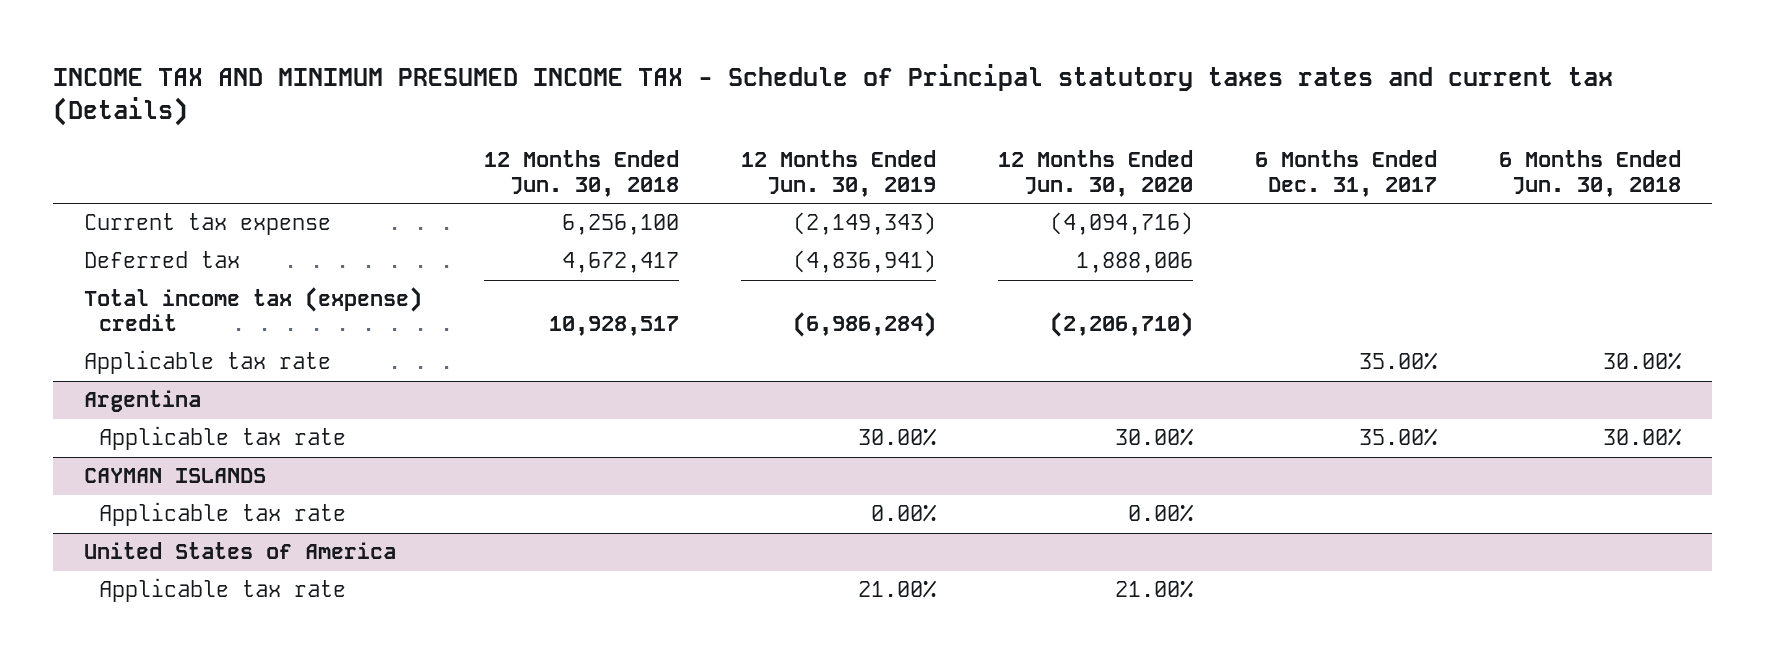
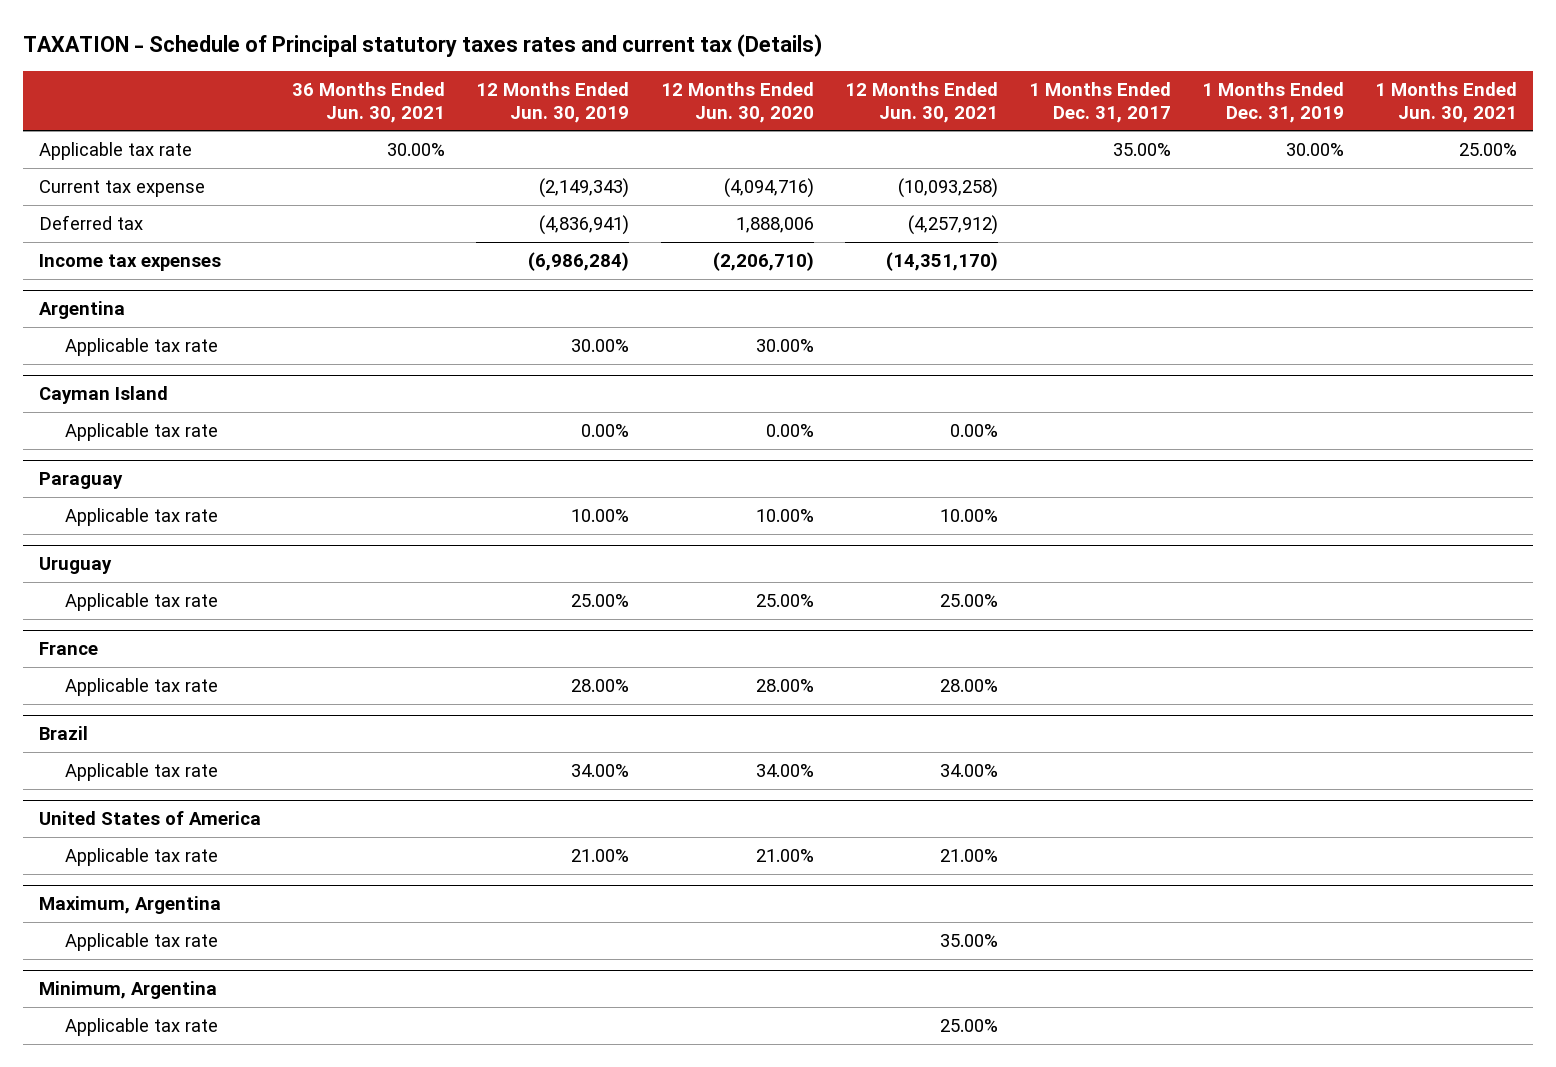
- INCOME TAX AND MINIMUM PRESUMED INCOME TAX - Schedule of Principal statutory taxes rates and current tax (Details)
+ TAXATION - Schedule of Principal statutory taxes rates and current tax (Details)
- | 12 Months Ended Jun. 30, 2018 | 12 Months Ended Jun. 30, 2019 | 12 Months Ended Jun. 30, 2020 | 6 Months Ended Dec. 31, 2017 | 6 Months Ended Jun. 30, 2018
+ | 36 Months Ended Jun. 30, 2021 | 12 Months Ended Jun. 30, 2019 | 12 Months Ended Jun. 30, 2020 | 12 Months Ended Jun. 30, 2021 | 1 Months Ended Dec. 31, 2017 | 1 Months Ended Dec. 31, 2019 | 1 Months Ended Jun. 30, 2021
moved up: Applicable tax rate | 30.00% | | | | 35.00% | 30.00% | 25.00%
- Total income tax (expense) credit | 10,928,517 | (6,986,284) | (2,206,710) | |
+ Income tax expenses | | (6,986,284) | (2,206,710) | (14,351,170) | | |
- CAYMAN ISLANDS
+ Cayman Island
+ Paraguay
+ Applicable tax rate | | 10.00% | 10.00% | 10.00% | | |
+ Uruguay
+ Applicable tax rate | | 25.00% | 25.00% | 25.00% | | |
+ France
+ Applicable tax rate | | 28.00% | 28.00% | 28.00% | | |
+ Brazil
+ Applicable tax rate | | 34.00% | 34.00% | 34.00% | | |
+ Maximum, Argentina
+ Applicable tax rate | | | | 35.00% | | |
+ Minimum, Argentina
+ Applicable tax rate | | | | 25.00% | | |

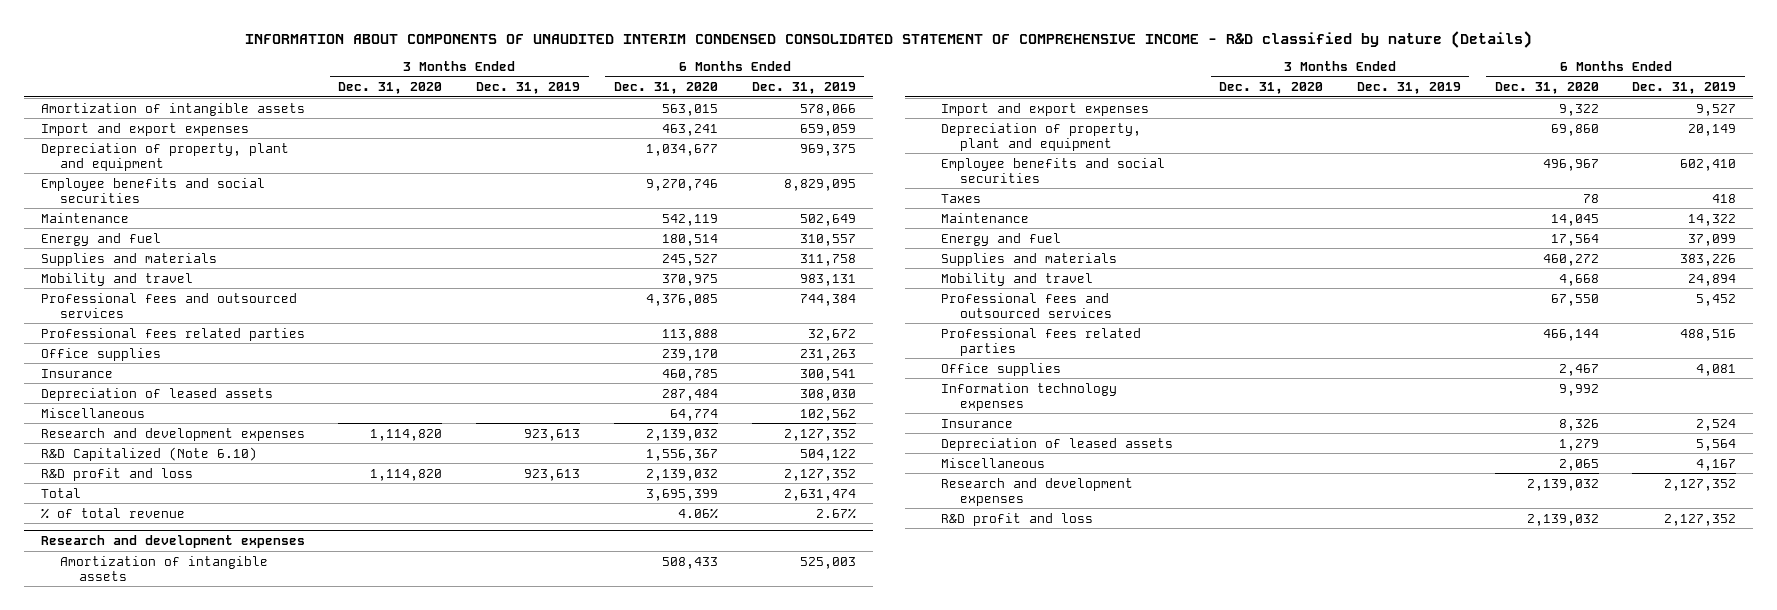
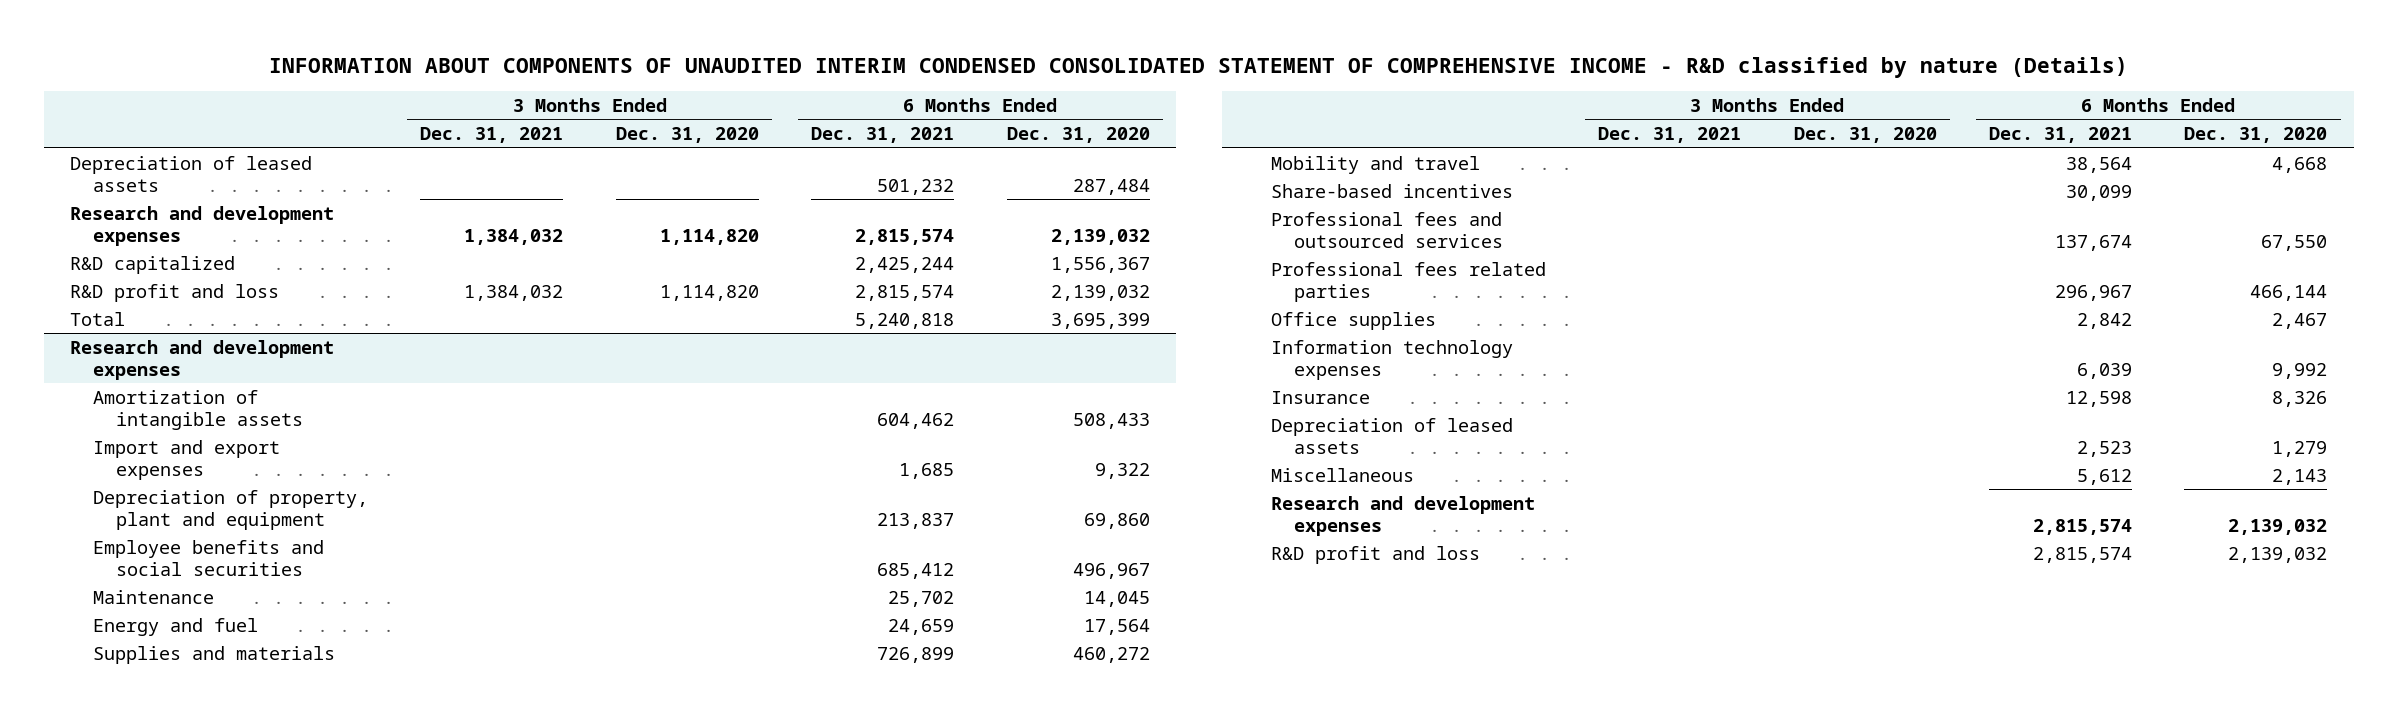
- | 3 Months Ended Dec. 31, 2020 | 3 Months Ended Dec. 31, 2019 | 6 Months Ended Dec. 31, 2020 | 6 Months Ended Dec. 31, 2019
+ | 3 Months Ended Dec. 31, 2021 | 3 Months Ended Dec. 31, 2020 | 6 Months Ended Dec. 31, 2021 | 6 Months Ended Dec. 31, 2020
- Amortization of intangible assets | | | 563,015 | 578,066
- Import and export expenses | | | 463,241 | 659,059
- Depreciation of property, plant and equipment | | | 1,034,677 | 969,375
- Employee benefits and social securities | | | 9,270,746 | 8,829,095
- Maintenance | | | 542,119 | 502,649
- Energy and fuel | | | 180,514 | 310,557
- Supplies and materials | | | 245,527 | 311,758
- Mobility and travel | | | 370,975 | 983,131
- Professional fees and outsourced services | | | 4,376,085 | 744,384
- Professional fees related parties | | | 113,888 | 32,672
- Office supplies | | | 239,170 | 231,263
- Insurance | | | 460,785 | 300,541
- Miscellaneous | | | 64,774 | 102,562
- R&D Capitalized (Note 6.10) | | | 1,556,367 | 504,122
+ R&D capitalized | | | 2,425,244 | 1,556,367
- % of total revenue | | | 4.06% | 2.67%
@ Research and development expenses
- Taxes | | | 78 | 418
+ Share-based incentives | | | 30,099 |
- Miscellaneous | | | 2,065 | 4,167
+ Miscellaneous | | | 5,612 | 2,143

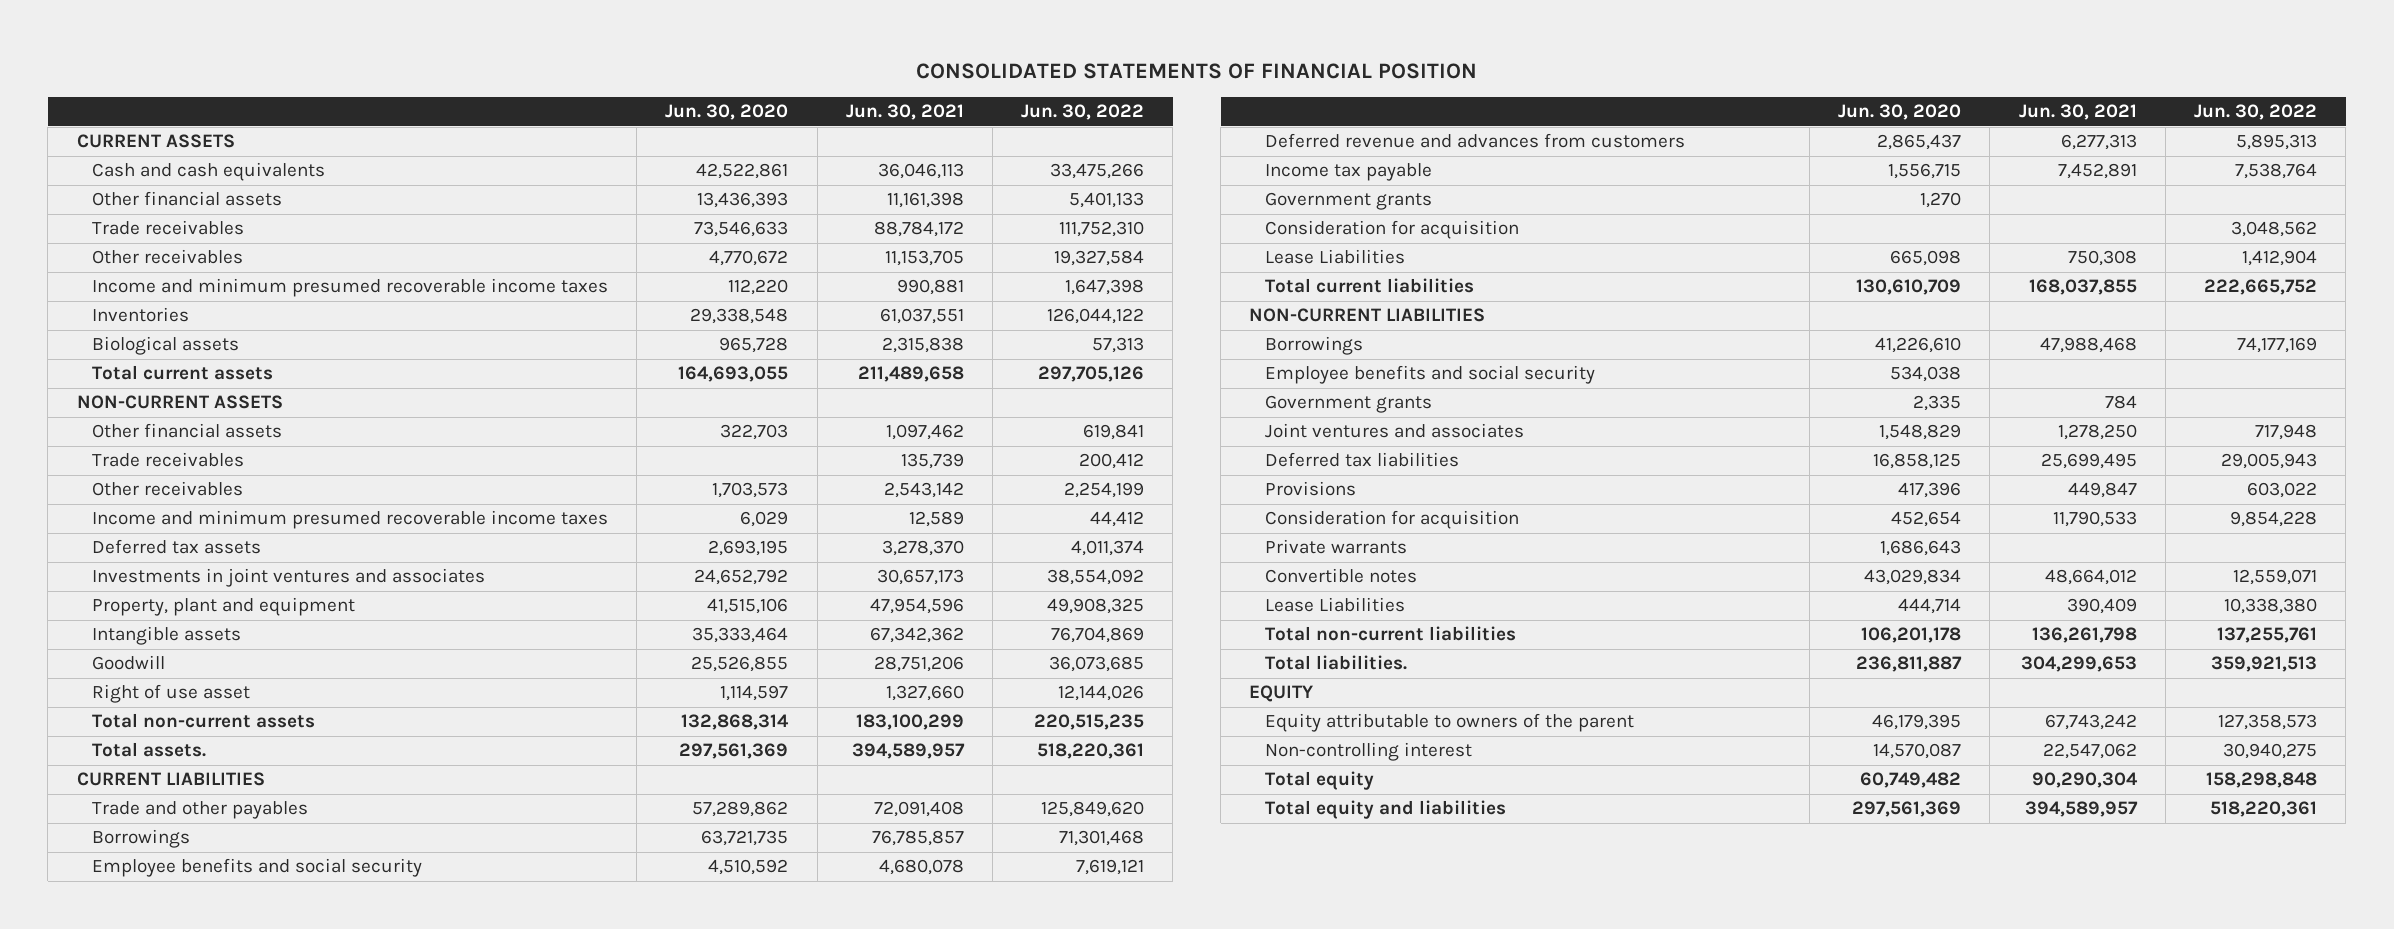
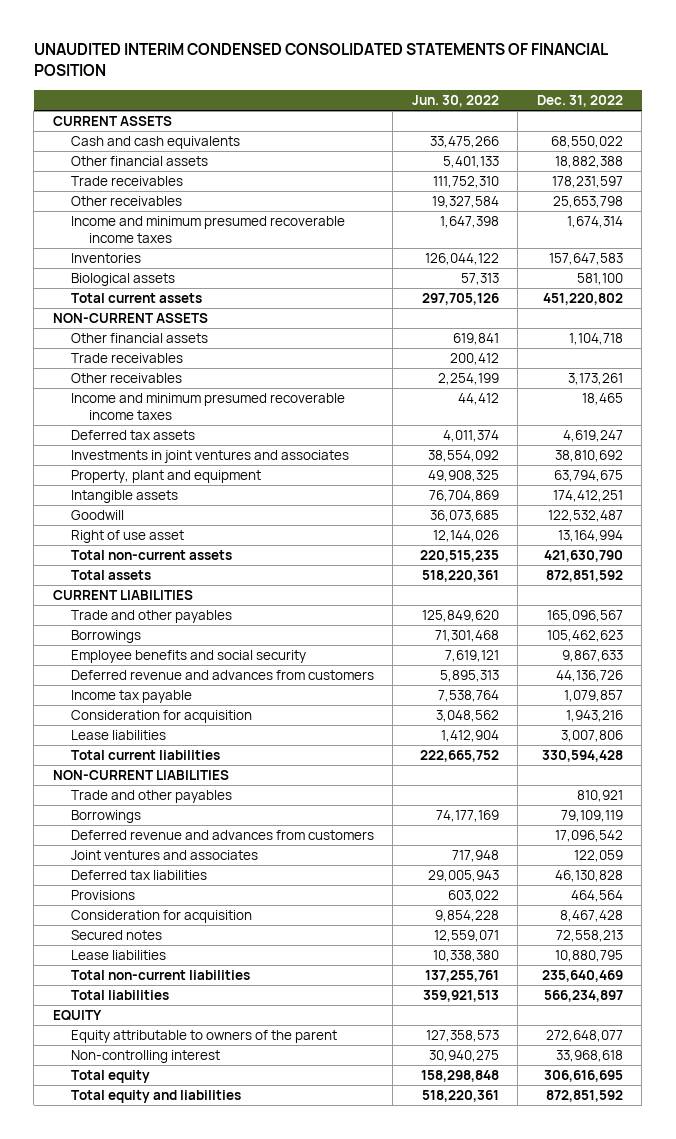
- CONSOLIDATED STATEMENTS OF FINANCIAL POSITION
+ UNAUDITED INTERIM CONDENSED CONSOLIDATED STATEMENTS OF FINANCIAL POSITION
- | Jun. 30, 2020 | Jun. 30, 2021 | Jun. 30, 2022
+ | Jun. 30, 2022 | Dec. 31, 2022
- Total assets. | 297,561,369 | 394,589,957 | 518,220,361
+ Total assets | 518,220,361 | 872,851,592
- Government grants | 1,270 | |
- Lease Liabilities | 665,098 | 750,308 | 1,412,904
+ Lease liabilities | 1,412,904 | 3,007,806
+ Trade and other payables | | 810,921
- Employee benefits and social security | 534,038 | |
- Government grants | 2,335 | 784 |
+ Deferred revenue and advances from customers | | 17,096,542
- Private warrants | 1,686,643 | |
- Convertible notes | 43,029,834 | 48,664,012 | 12,559,071
- Lease Liabilities | 444,714 | 390,409 | 10,338,380
+ Secured notes | 12,559,071 | 72,558,213
+ Lease liabilities | 10,338,380 | 10,880,795
- Total liabilities. | 236,811,887 | 304,299,653 | 359,921,513
+ Total liabilities | 359,921,513 | 566,234,897

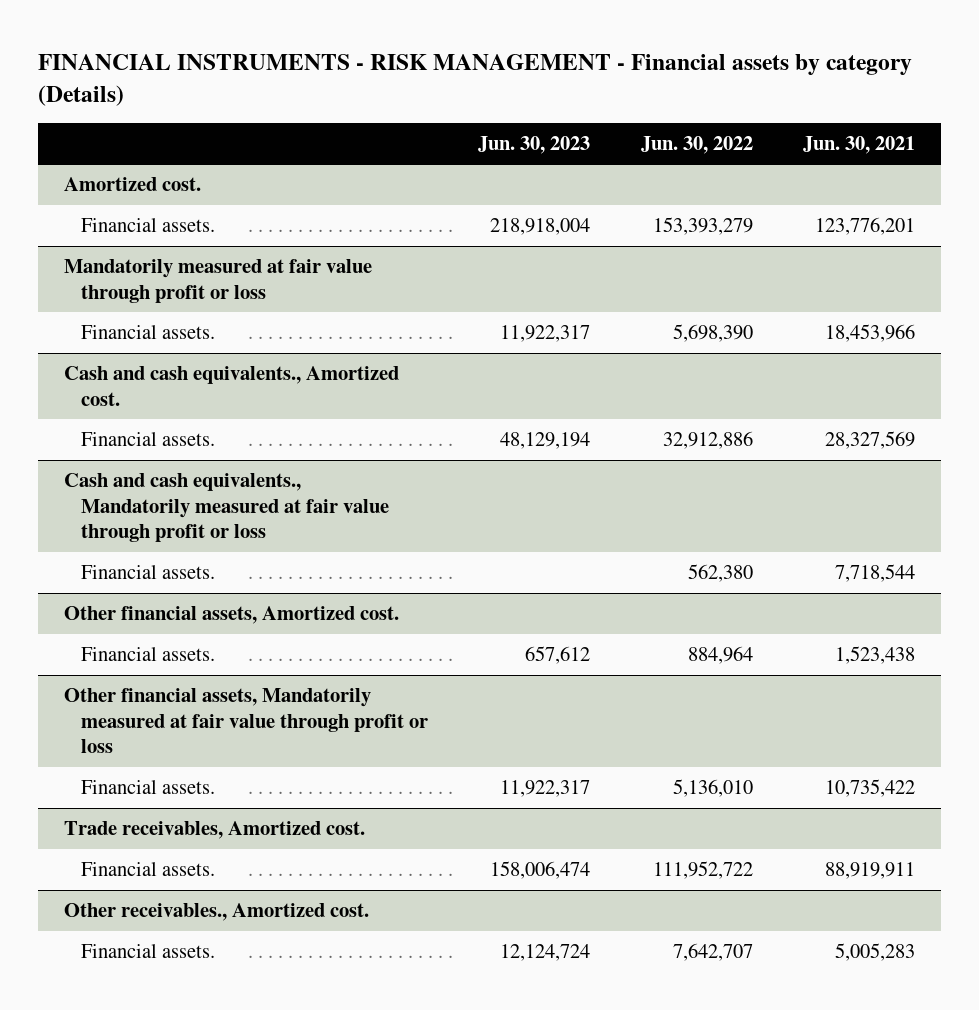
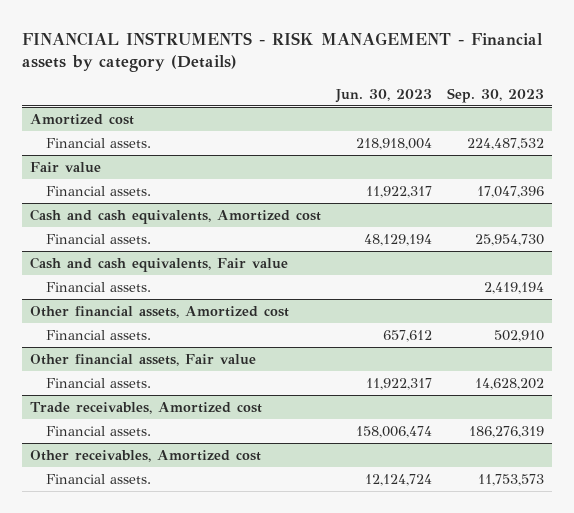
- | Jun. 30, 2023 | Jun. 30, 2022 | Jun. 30, 2021
+ | Jun. 30, 2023 | Sep. 30, 2023
- Amortized cost.
+ Amortized cost
- Mandatorily measured at fair value through profit or loss
+ Fair value
- Cash and cash equivalents., Amortized cost.
+ Cash and cash equivalents, Amortized cost
- Cash and cash equivalents., Mandatorily measured at fair value through profit or loss
+ Cash and cash equivalents, Fair value
- Other financial assets, Amortized cost.
+ Other financial assets, Amortized cost
- Other financial assets, Mandatorily measured at fair value through profit or loss
+ Other financial assets, Fair value
- Trade receivables, Amortized cost.
+ Trade receivables, Amortized cost
- Other receivables., Amortized cost.
+ Other receivables, Amortized cost

